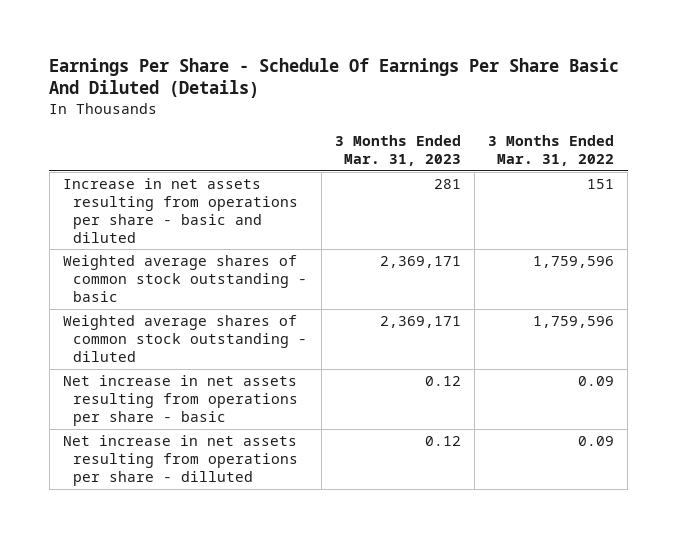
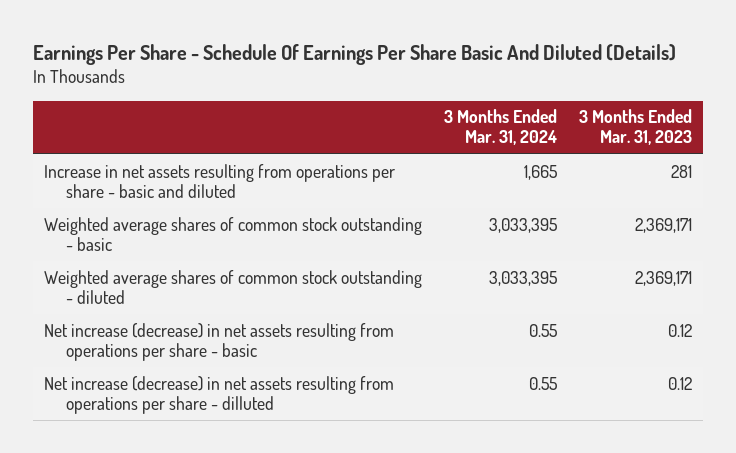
- | 3 Months Ended Mar. 31, 2023 | 3 Months Ended Mar. 31, 2022
+ | 3 Months Ended Mar. 31, 2024 | 3 Months Ended Mar. 31, 2023
- Net increase in net assets resulting from operations per share - basic | 0.12 | 0.09
- Net increase in net assets resulting from operations per share - dilluted | 0.12 | 0.09
+ Net increase (decrease) in net assets resulting from operations per share - basic | 0.55 | 0.12
+ Net increase (decrease) in net assets resulting from operations per share - dilluted | 0.55 | 0.12

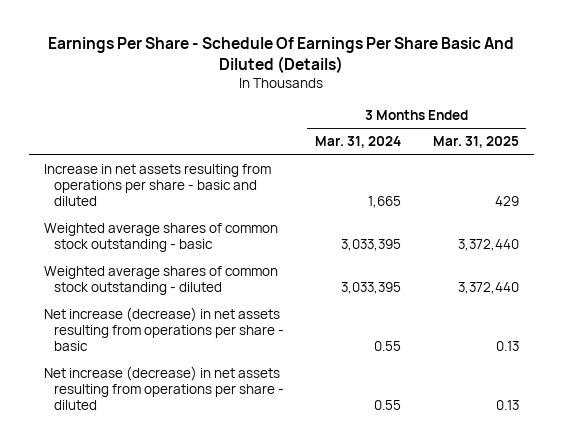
- | 3 Months Ended Mar. 31, 2024 | 3 Months Ended Mar. 31, 2023
+ | 3 Months Ended Mar. 31, 2024 | 3 Months Ended Mar. 31, 2025
- Net increase (decrease) in net assets resulting from operations per share - dilluted | 0.55 | 0.12
+ Net increase (decrease) in net assets resulting from operations per share - diluted | 0.55 | 0.13

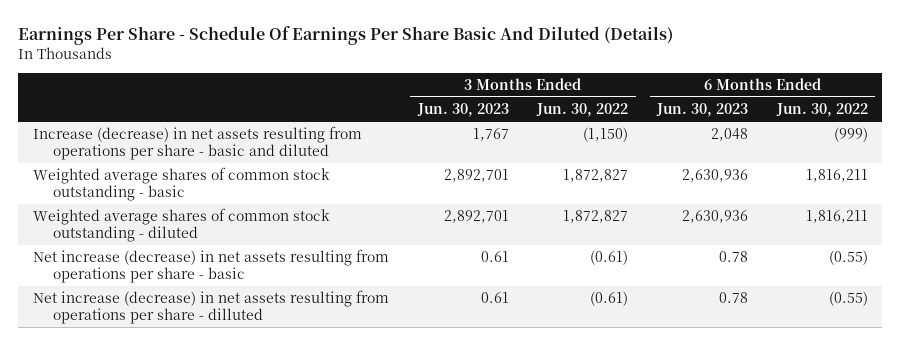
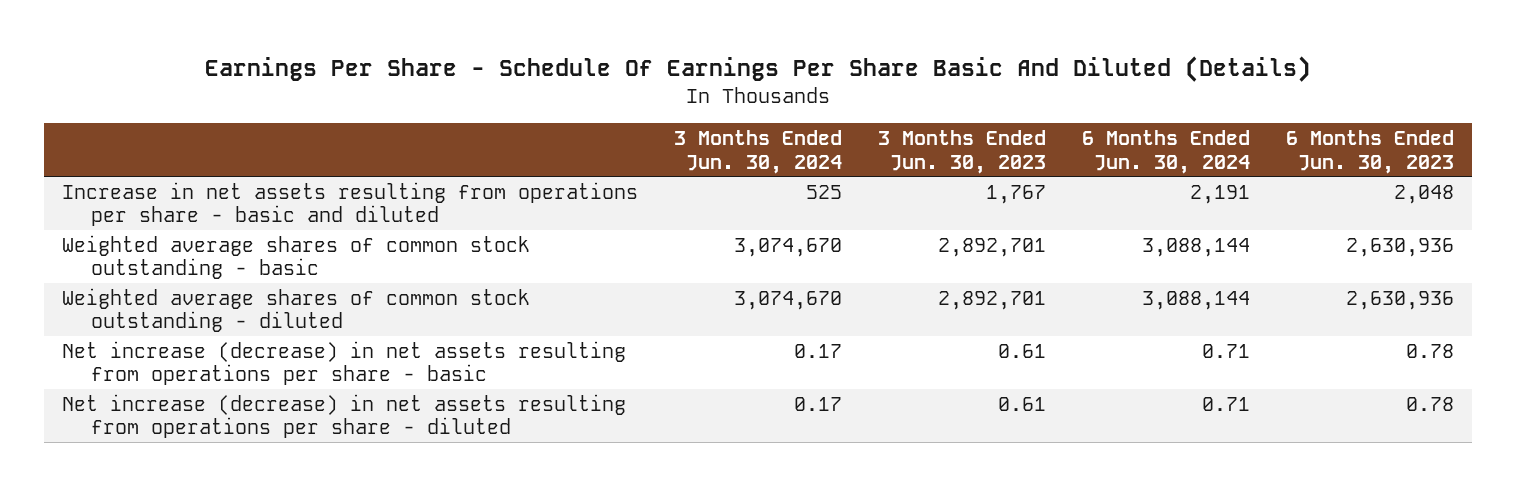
- | 3 Months Ended Jun. 30, 2023 | 3 Months Ended Jun. 30, 2022 | 6 Months Ended Jun. 30, 2023 | 6 Months Ended Jun. 30, 2022
+ | 3 Months Ended Jun. 30, 2024 | 3 Months Ended Jun. 30, 2023 | 6 Months Ended Jun. 30, 2024 | 6 Months Ended Jun. 30, 2023
- Increase (decrease) in net assets resulting from operations per share - basic and diluted | 1,767 | (1,150) | 2,048 | (999)
+ Increase in net assets resulting from operations per share - basic and diluted | 525 | 1,767 | 2,191 | 2,048
- Net increase (decrease) in net assets resulting from operations per share - dilluted | 0.61 | (0.61) | 0.78 | (0.55)
+ Net increase (decrease) in net assets resulting from operations per share - diluted | 0.17 | 0.61 | 0.71 | 0.78

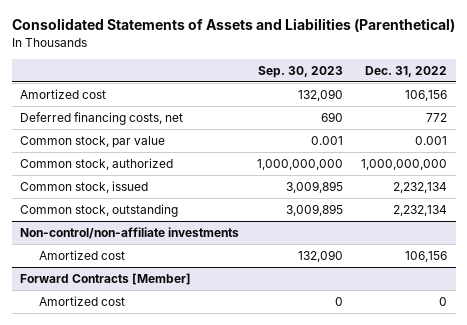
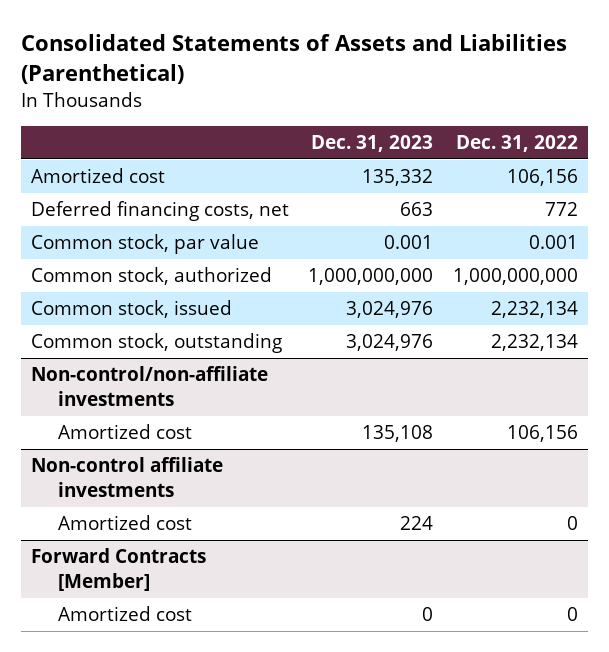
- | Sep. 30, 2023 | Dec. 31, 2022
+ | Dec. 31, 2023 | Dec. 31, 2022
+ Non-control affiliate investments
+ Amortized cost | 224 | 0

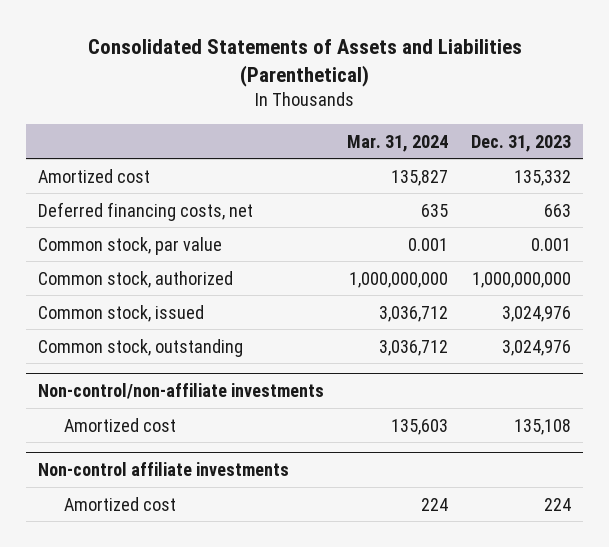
- | Dec. 31, 2023 | Dec. 31, 2022
+ | Mar. 31, 2024 | Dec. 31, 2023
- Forward Contracts [Member]
- Amortized cost | 0 | 0

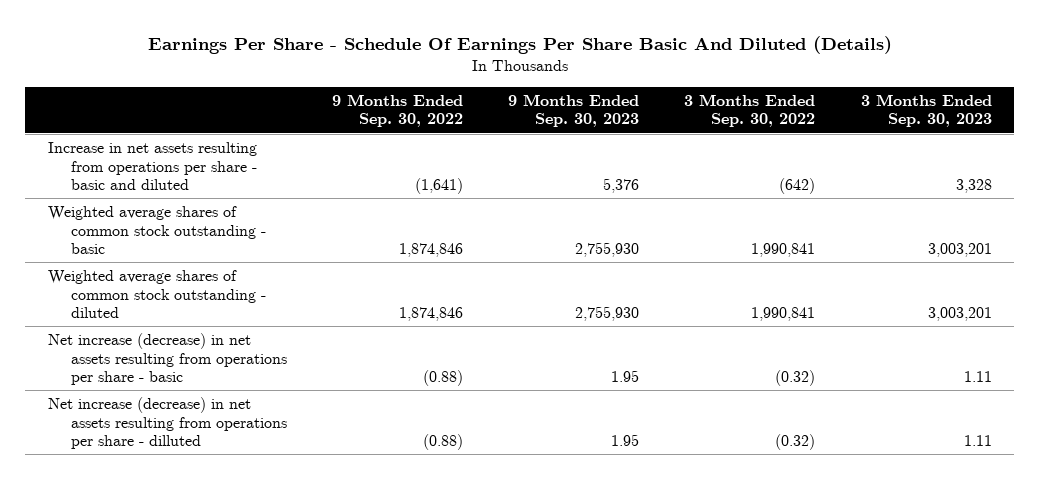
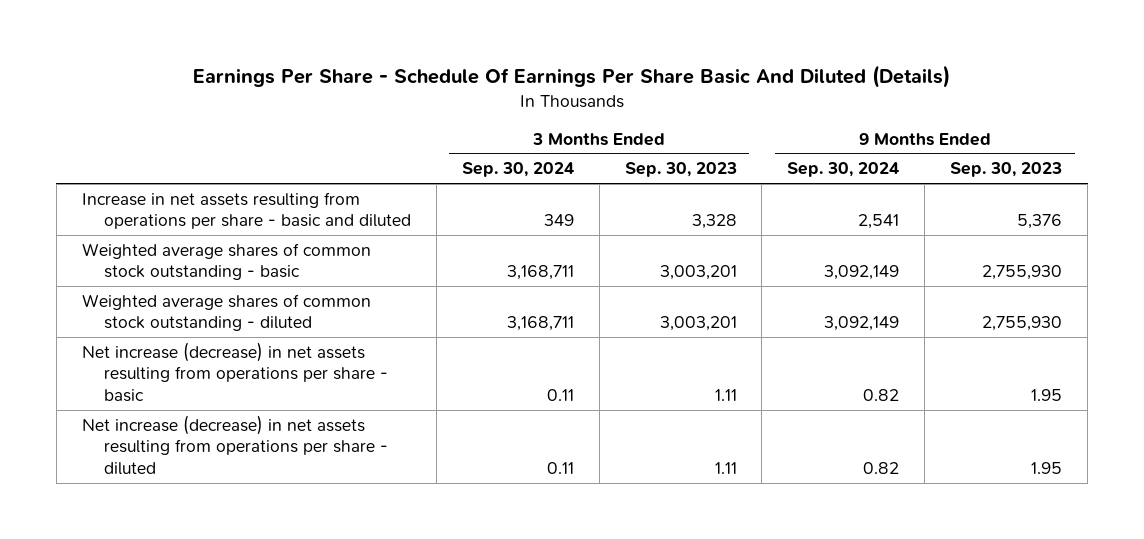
- | 9 Months Ended Sep. 30, 2022 | 9 Months Ended Sep. 30, 2023 | 3 Months Ended Sep. 30, 2022 | 3 Months Ended Sep. 30, 2023
+ | 3 Months Ended Sep. 30, 2024 | 3 Months Ended Sep. 30, 2023 | 9 Months Ended Sep. 30, 2024 | 9 Months Ended Sep. 30, 2023
- Net increase (decrease) in net assets resulting from operations per share - dilluted | (0.88) | 1.95 | (0.32) | 1.11
+ Net increase (decrease) in net assets resulting from operations per share - diluted | 0.11 | 1.11 | 0.82 | 1.95

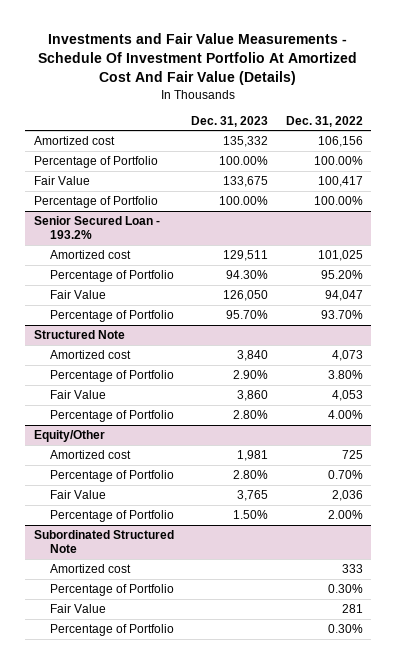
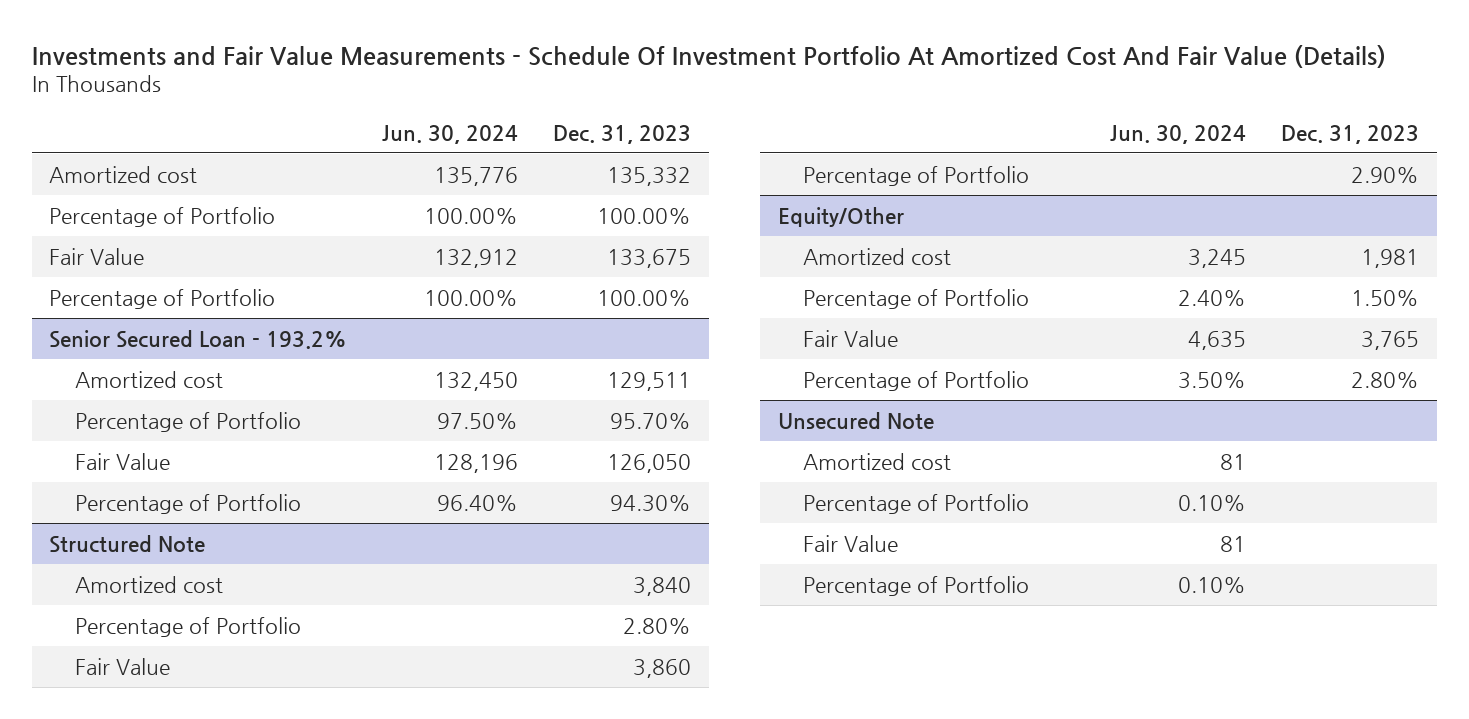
- | Dec. 31, 2023 | Dec. 31, 2022
+ | Jun. 30, 2024 | Dec. 31, 2023
@ Senior Secured Loan - 193.2%
moved down: Fair Value | 128,196 | 126,050
moved down: Percentage of Portfolio | 96.40% | 94.30%
@ Structured Note
moved down: Fair Value | | 3,860
moved down: Percentage of Portfolio | | 2.90%
- Subordinated Structured Note
@ Equity/Other
moved down: Fair Value | 4,635 | 3,765
moved down: Percentage of Portfolio | 3.50% | 2.80%
+ Unsecured Note

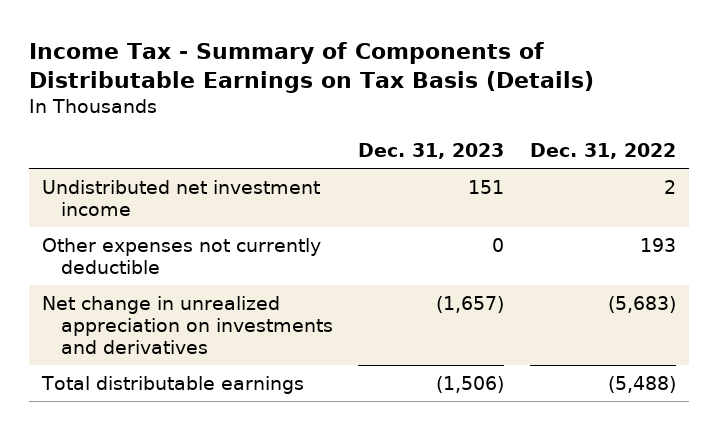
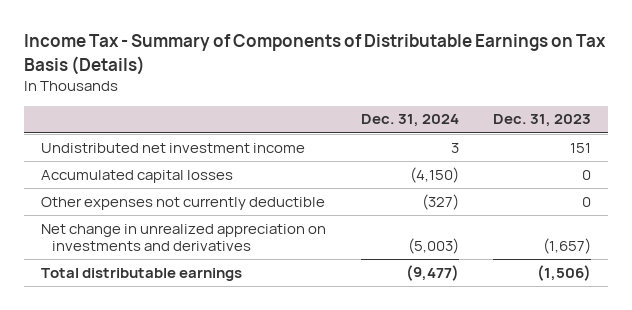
- | Dec. 31, 2023 | Dec. 31, 2022
+ | Dec. 31, 2024 | Dec. 31, 2023
+ Accumulated capital losses | (4,150) | 0

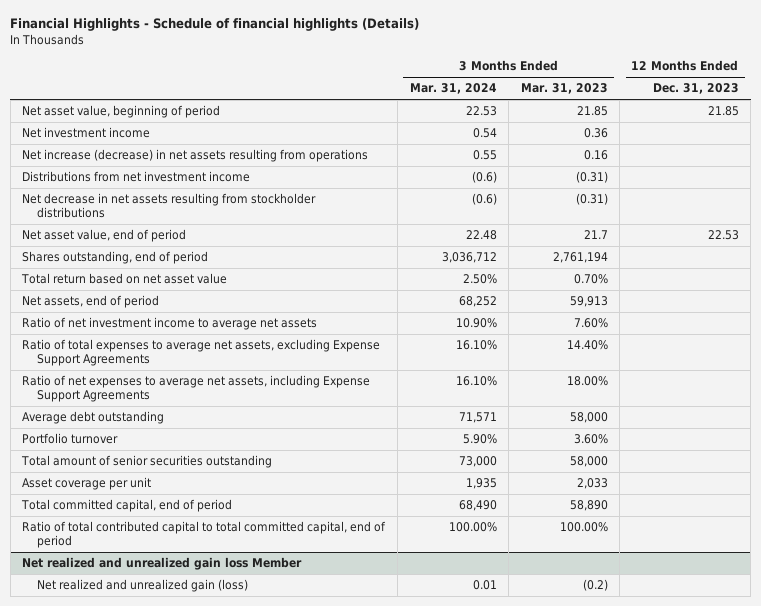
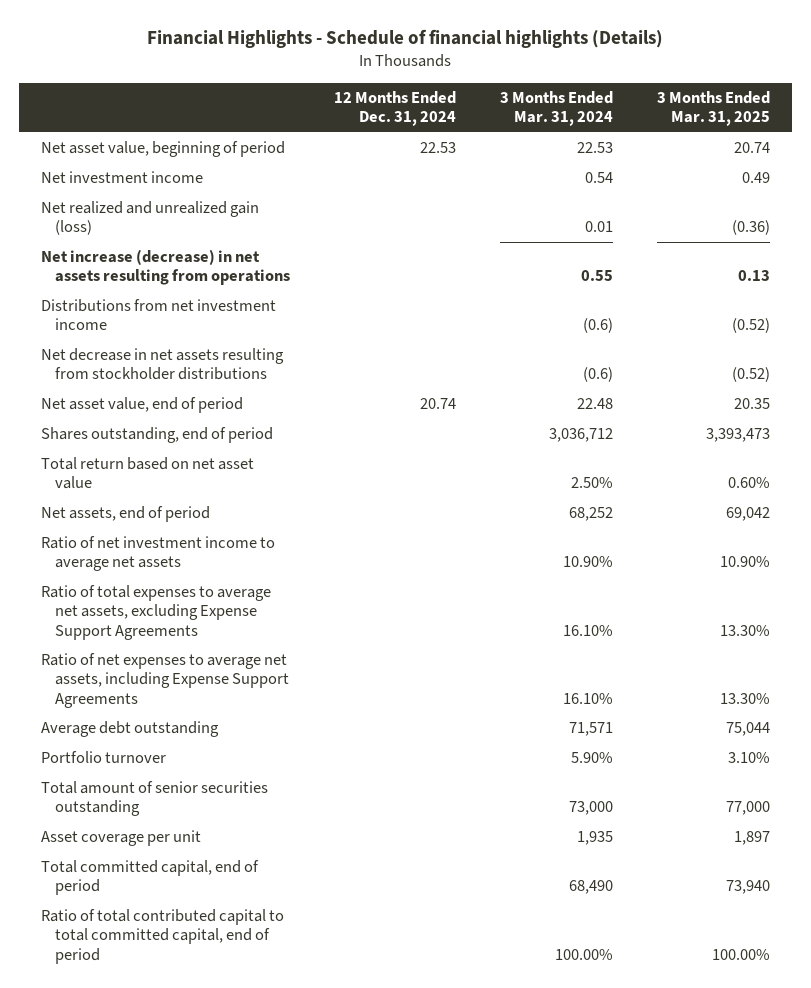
- | 3 Months Ended Mar. 31, 2024 | 3 Months Ended Mar. 31, 2023 | 12 Months Ended Dec. 31, 2023
+ | 12 Months Ended Dec. 31, 2024 | 3 Months Ended Mar. 31, 2024 | 3 Months Ended Mar. 31, 2025
+ Net realized and unrealized gain (loss) | | 0.01 | (0.36)
- Net realized and unrealized gain loss Member
- Net realized and unrealized gain (loss) | 0.01 | (0.2) |

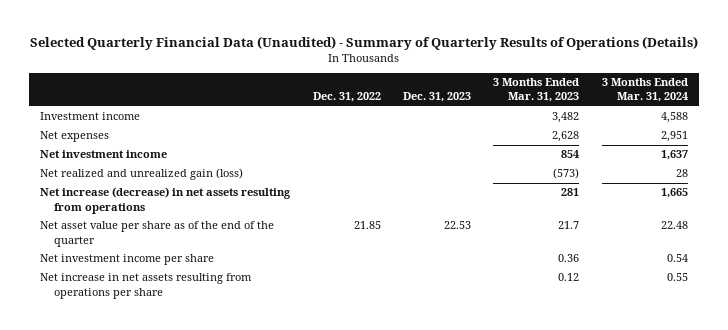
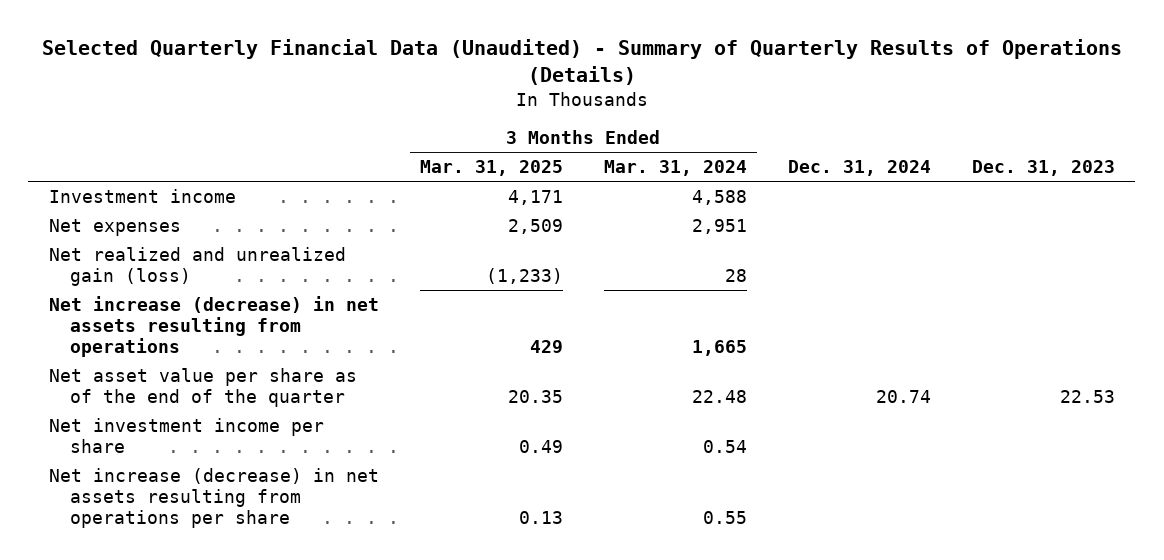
- | Dec. 31, 2022 | Dec. 31, 2023 | 3 Months Ended Mar. 31, 2023 | 3 Months Ended Mar. 31, 2024
+ | 3 Months Ended Mar. 31, 2025 | 3 Months Ended Mar. 31, 2024 | Dec. 31, 2024 | Dec. 31, 2023
- Net investment income | | | 854 | 1,637
- Net increase in net assets resulting from operations per share | | | 0.12 | 0.55
+ Net increase (decrease) in net assets resulting from operations per share | 0.13 | 0.55 | |

